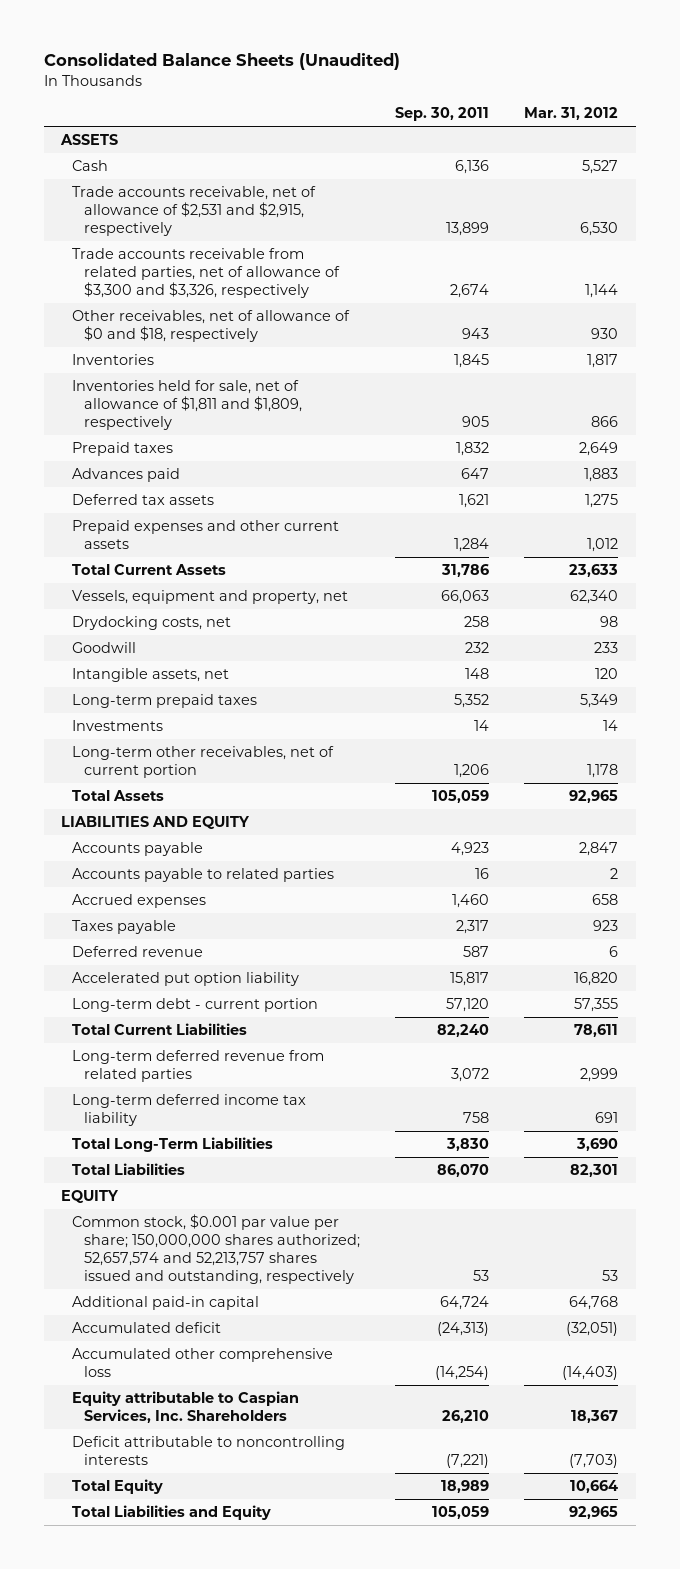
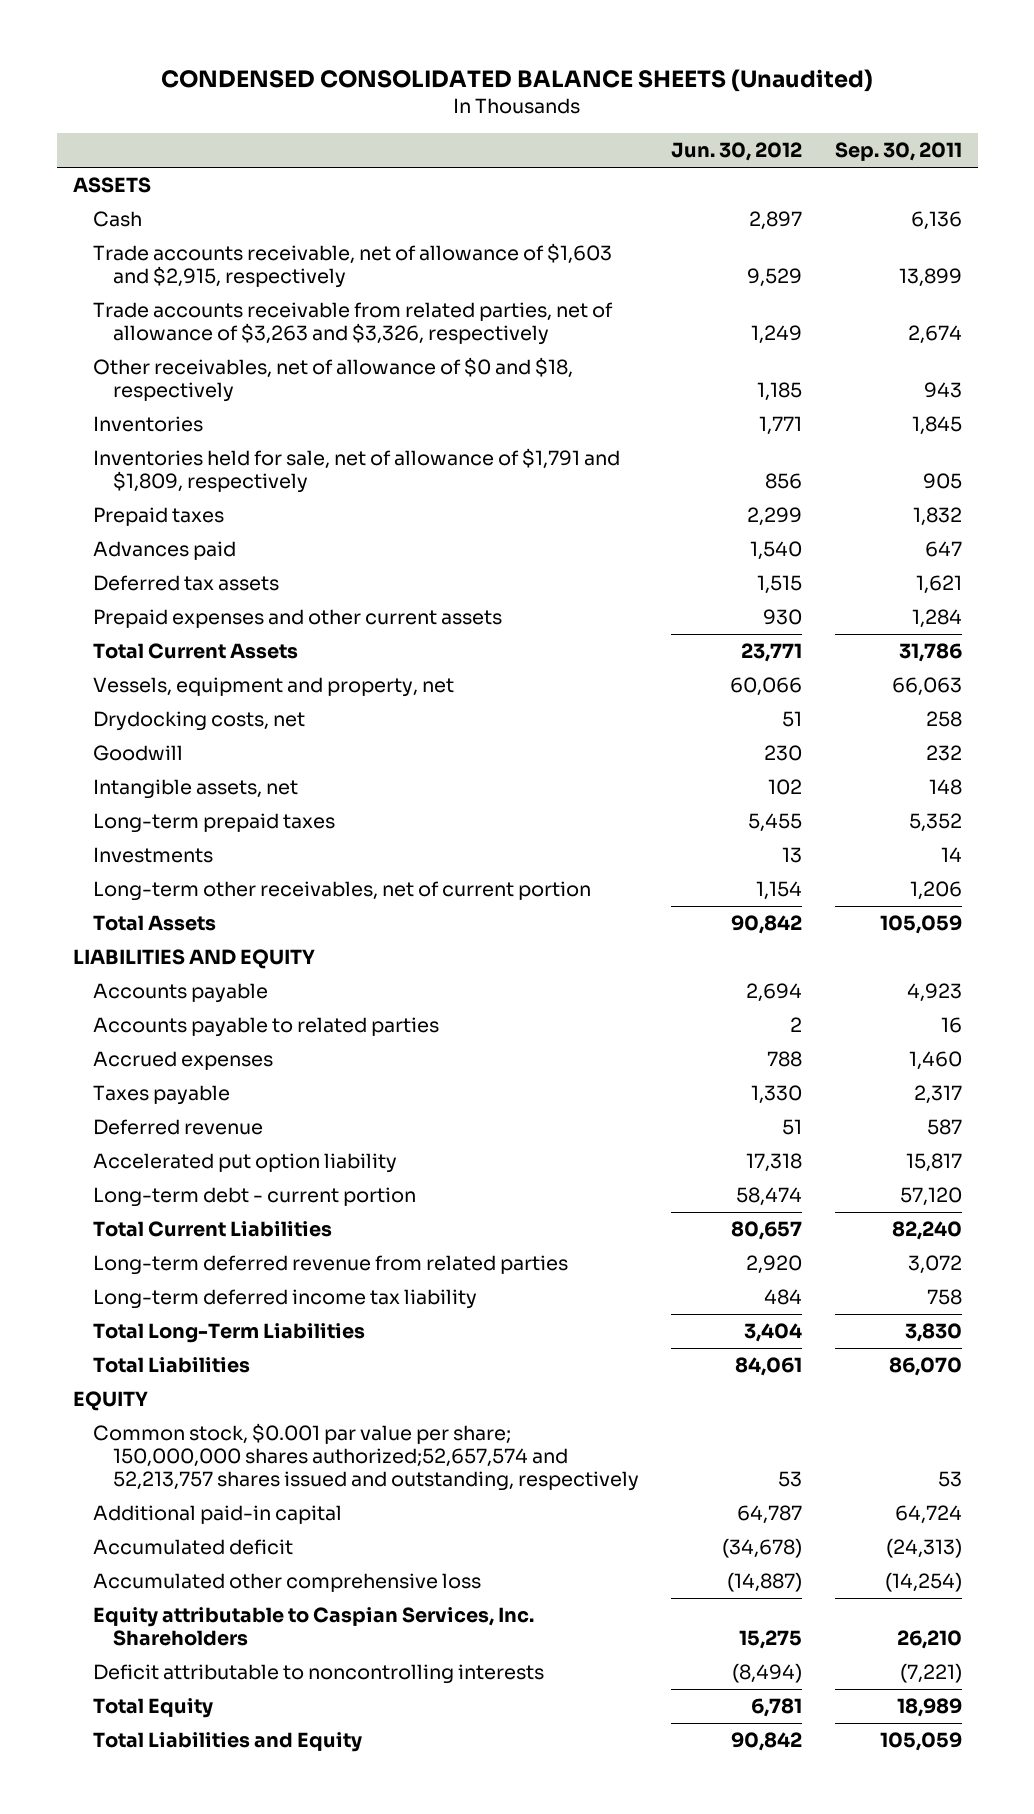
- Consolidated Balance Sheets (Unaudited)
+ CONDENSED CONSOLIDATED BALANCE SHEETS (Unaudited)
- | Sep. 30, 2011 | Mar. 31, 2012
+ | Jun. 30, 2012 | Sep. 30, 2011
- Trade accounts receivable, net of allowance of $2,531 and $2,915, respectively | 13,899 | 6,530
- Trade accounts receivable from related parties, net of allowance of $3,300 and $3,326, respectively | 2,674 | 1,144
+ Trade accounts receivable, net of allowance of $1,603 and $2,915, respectively | 9,529 | 13,899
+ Trade accounts receivable from related parties, net of allowance of $3,263 and $3,326, respectively | 1,249 | 2,674
- Inventories held for sale, net of allowance of $1,811 and $1,809, respectively | 905 | 866
+ Inventories held for sale, net of allowance of $1,791 and $1,809, respectively | 856 | 905
- Common stock, $0.001 par value per share; 150,000,000 shares authorized; 52,657,574 and 52,213,757 shares issued and outstanding, respectively | 53 | 53
+ Common stock, $0.001 par value per share; 150,000,000 shares authorized;52,657,574 and 52,213,757 shares issued and outstanding, respectively | 53 | 53

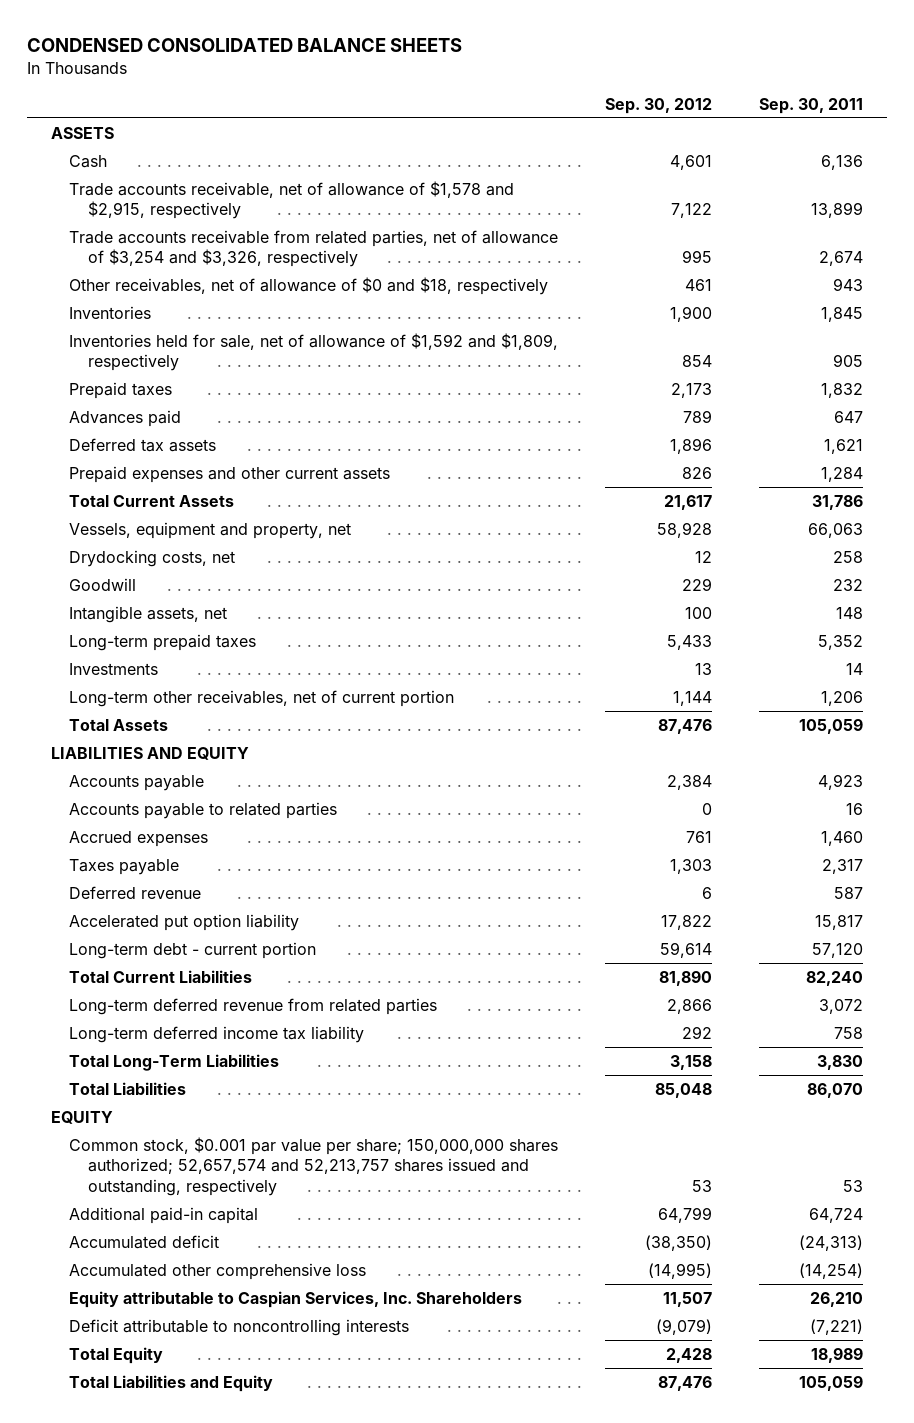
- CONDENSED CONSOLIDATED BALANCE SHEETS (Unaudited)
+ CONDENSED CONSOLIDATED BALANCE SHEETS
- | Jun. 30, 2012 | Sep. 30, 2011
+ | Sep. 30, 2012 | Sep. 30, 2011
- Trade accounts receivable, net of allowance of $1,603 and $2,915, respectively | 9,529 | 13,899
- Trade accounts receivable from related parties, net of allowance of $3,263 and $3,326, respectively | 1,249 | 2,674
+ Trade accounts receivable, net of allowance of $1,578 and $2,915, respectively | 7,122 | 13,899
+ Trade accounts receivable from related parties, net of allowance of $3,254 and $3,326, respectively | 995 | 2,674
- Inventories held for sale, net of allowance of $1,791 and $1,809, respectively | 856 | 905
+ Inventories held for sale, net of allowance of $1,592 and $1,809, respectively | 854 | 905
- Common stock, $0.001 par value per share; 150,000,000 shares authorized;52,657,574 and 52,213,757 shares issued and outstanding, respectively | 53 | 53
+ Common stock, $0.001 par value per share; 150,000,000 shares authorized; 52,657,574 and 52,213,757 shares issued and outstanding, respectively | 53 | 53

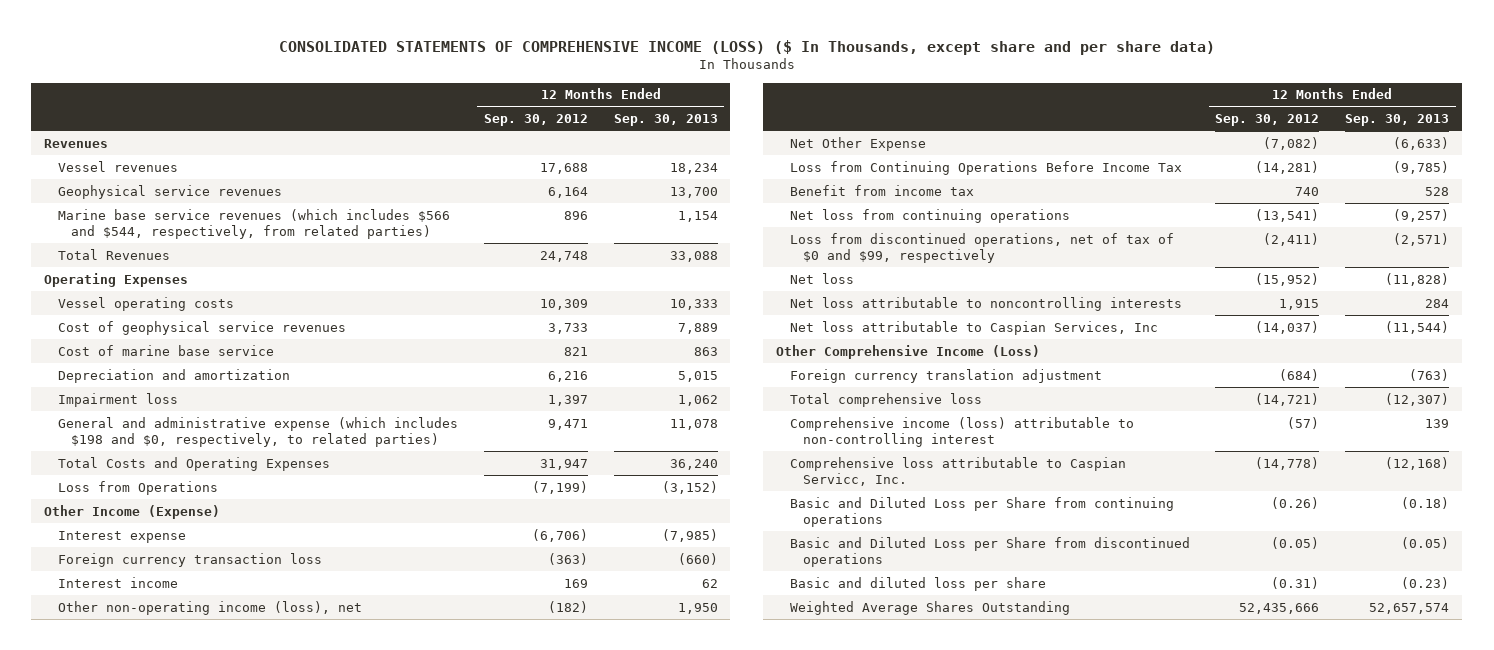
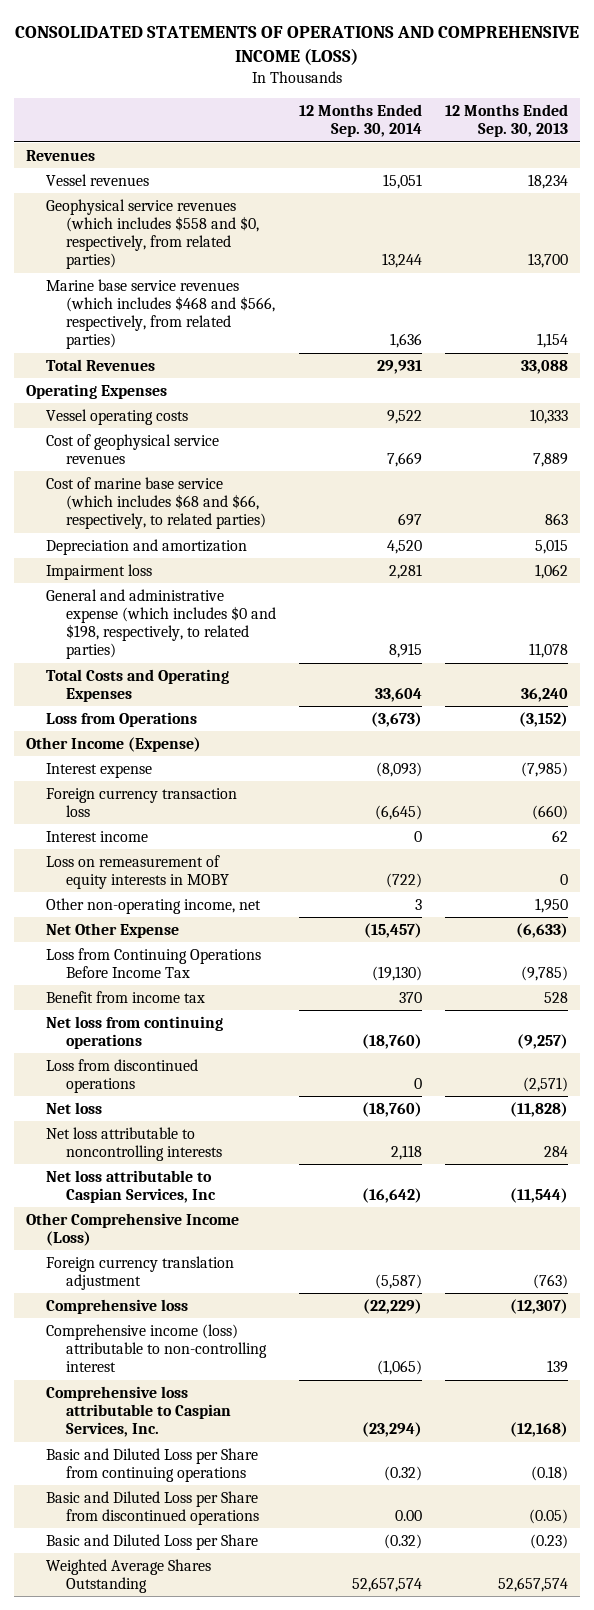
- CONSOLIDATED STATEMENTS OF COMPREHENSIVE INCOME (LOSS) ($ In Thousands, except share and per share data)
+ CONSOLIDATED STATEMENTS OF OPERATIONS AND COMPREHENSIVE INCOME (LOSS)
- | 12 Months Ended Sep. 30, 2012 | 12 Months Ended Sep. 30, 2013
+ | 12 Months Ended Sep. 30, 2014 | 12 Months Ended Sep. 30, 2013
- Geophysical service revenues | 6,164 | 13,700
- Marine base service revenues (which includes $566 and $544, respectively, from related parties) | 896 | 1,154
+ Geophysical service revenues (which includes $558 and $0, respectively, from related parties) | 13,244 | 13,700
+ Marine base service revenues (which includes $468 and $566, respectively, from related parties) | 1,636 | 1,154
- Cost of marine base service | 821 | 863
+ Cost of marine base service (which includes $68 and $66, respectively, to related parties) | 697 | 863
- General and administrative expense (which includes $198 and $0, respectively, to related parties) | 9,471 | 11,078
+ General and administrative expense (which includes $0 and $198, respectively, to related parties) | 8,915 | 11,078
- Other non-operating income (loss), net | (182) | 1,950
+ Loss on remeasurement of equity interests in MOBY | (722) | 0
+ Other non-operating income, net | 3 | 1,950
- Loss from discontinued operations, net of tax of $0 and $99, respectively | (2,411) | (2,571)
+ Loss from discontinued operations | 0 | (2,571)
- Total comprehensive loss | (14,721) | (12,307)
+ Comprehensive loss | (22,229) | (12,307)
- Comprehensive loss attributable to Caspian Servicc, Inc. | (14,778) | (12,168)
+ Comprehensive loss attributable to Caspian Services, Inc. | (23,294) | (12,168)
- Basic and diluted loss per share | (0.31) | (0.23)
+ Basic and Diluted Loss per Share | (0.32) | (0.23)

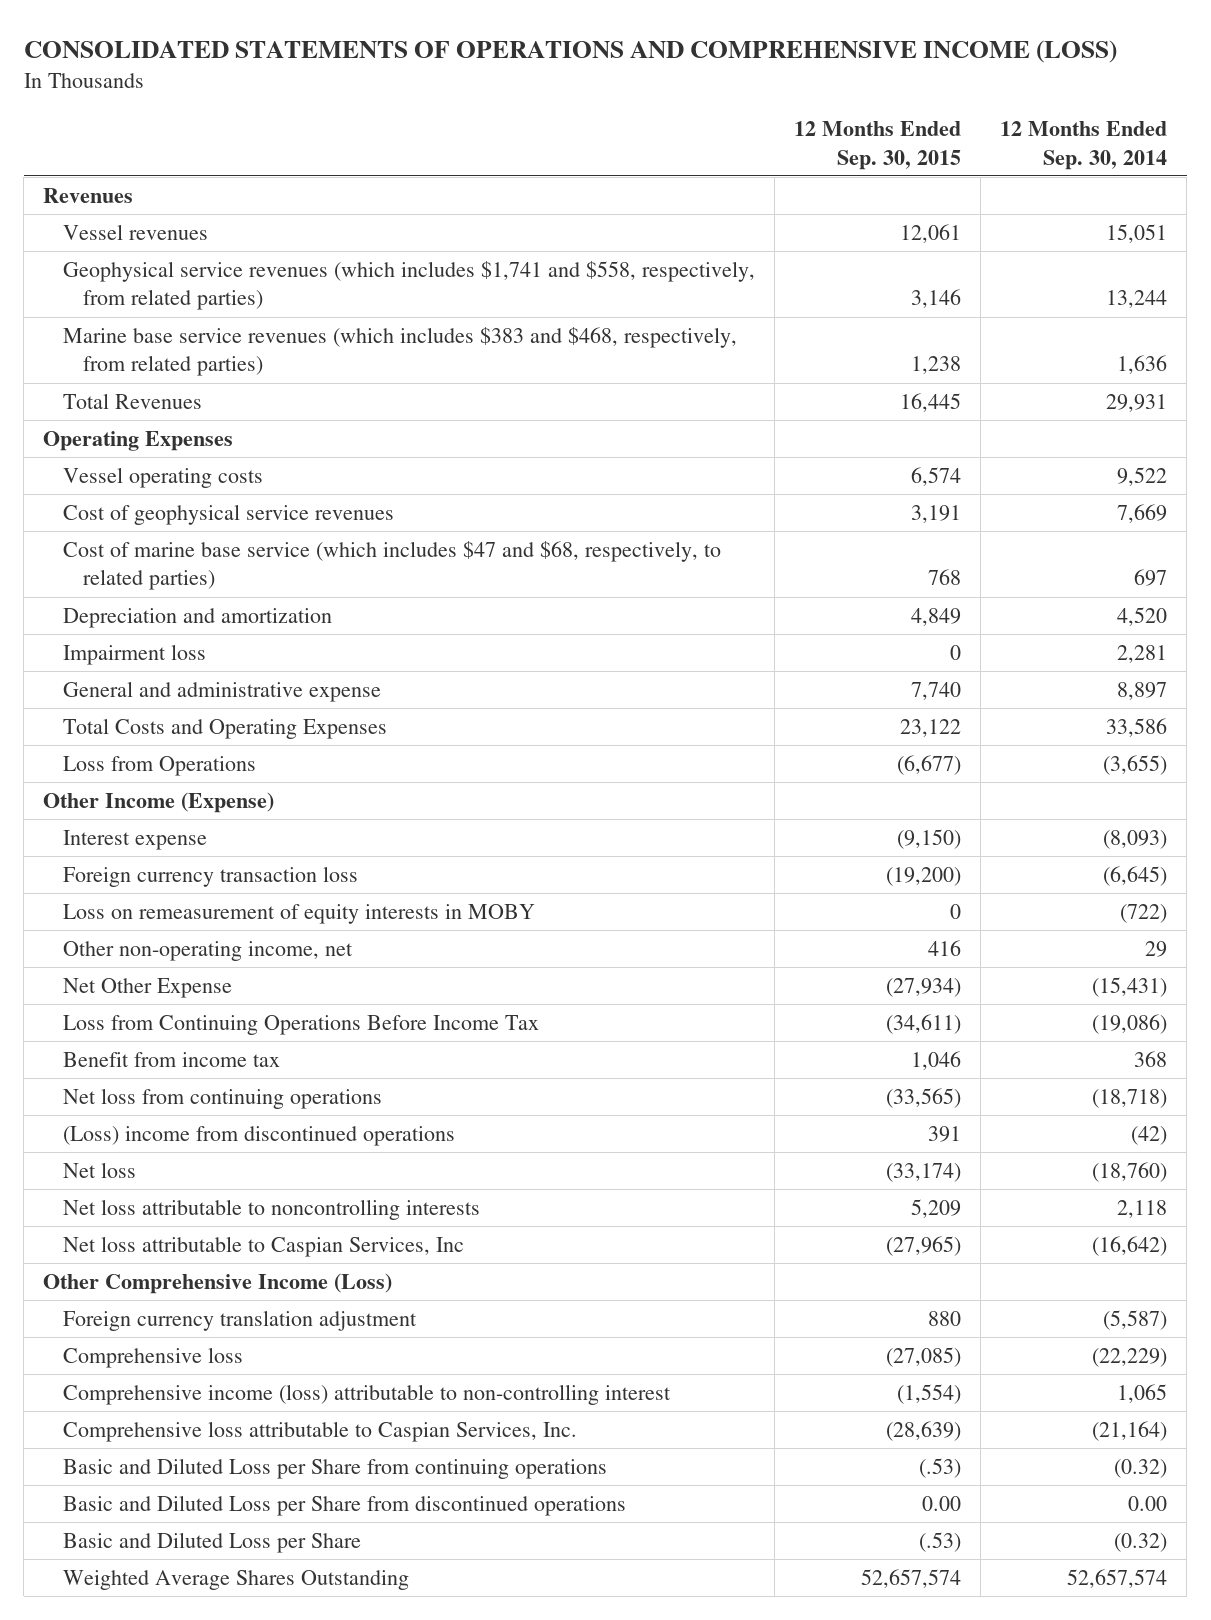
- | 12 Months Ended Sep. 30, 2014 | 12 Months Ended Sep. 30, 2013
+ | 12 Months Ended Sep. 30, 2015 | 12 Months Ended Sep. 30, 2014
- Geophysical service revenues (which includes $558 and $0, respectively, from related parties) | 13,244 | 13,700
- Marine base service revenues (which includes $468 and $566, respectively, from related parties) | 1,636 | 1,154
+ Geophysical service revenues (which includes $1,741 and $558, respectively, from related parties) | 3,146 | 13,244
+ Marine base service revenues (which includes $383 and $468, respectively, from related parties) | 1,238 | 1,636
- Cost of marine base service (which includes $68 and $66, respectively, to related parties) | 697 | 863
+ Cost of marine base service (which includes $47 and $68, respectively, to related parties) | 768 | 697
- General and administrative expense (which includes $0 and $198, respectively, to related parties) | 8,915 | 11,078
- Total Costs and Operating Expenses | 33,604 | 36,240
- Loss from Operations | (3,673) | (3,152)
+ General and administrative expense | 7,740 | 8,897
+ Total Costs and Operating Expenses | 23,122 | 33,586
+ Loss from Operations | (6,677) | (3,655)
- Interest income | 0 | 62
- Other non-operating income, net | 3 | 1,950
- Net Other Expense | (15,457) | (6,633)
- Loss from Continuing Operations Before Income Tax | (19,130) | (9,785)
- Benefit from income tax | 370 | 528
- Net loss from continuing operations | (18,760) | (9,257)
- Loss from discontinued operations | 0 | (2,571)
+ Other non-operating income, net | 416 | 29
+ Net Other Expense | (27,934) | (15,431)
+ Loss from Continuing Operations Before Income Tax | (34,611) | (19,086)
+ Benefit from income tax | 1,046 | 368
+ Net loss from continuing operations | (33,565) | (18,718)
+ (Loss) income from discontinued operations | 391 | (42)
- Comprehensive income (loss) attributable to non-controlling interest | (1,065) | 139
- Comprehensive loss attributable to Caspian Services, Inc. | (23,294) | (12,168)
+ Comprehensive income (loss) attributable to non-controlling interest | (1,554) | 1,065
+ Comprehensive loss attributable to Caspian Services, Inc. | (28,639) | (21,164)

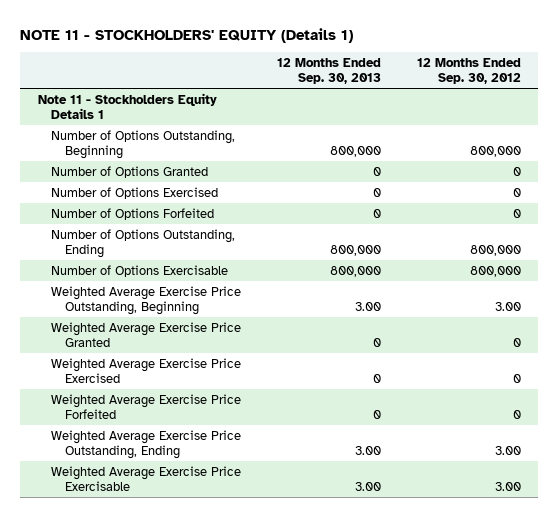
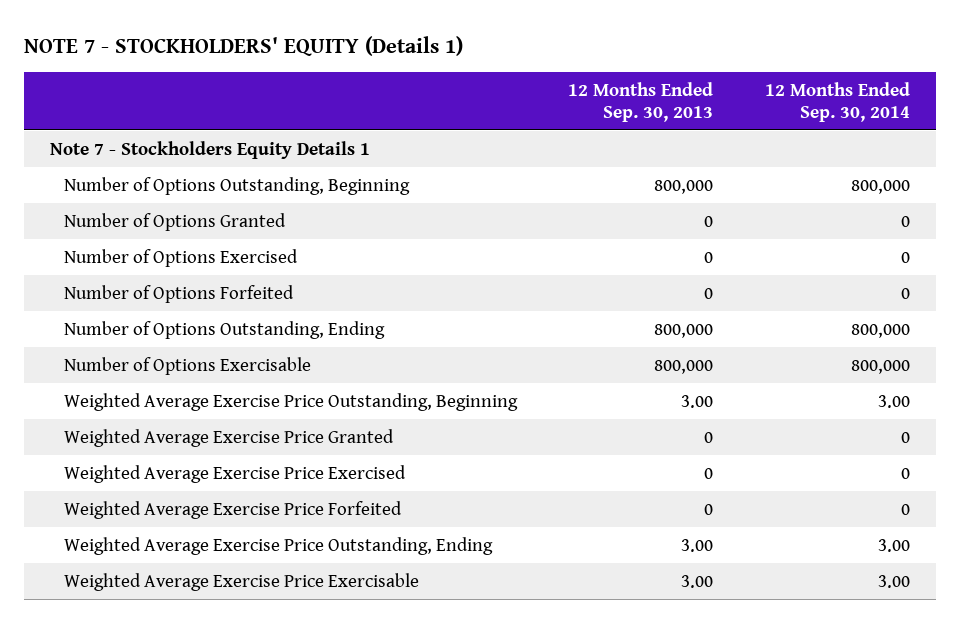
- NOTE 11 - STOCKHOLDERS' EQUITY (Details 1)
+ NOTE 7 - STOCKHOLDERS' EQUITY (Details 1)
- | 12 Months Ended Sep. 30, 2013 | 12 Months Ended Sep. 30, 2012
+ | 12 Months Ended Sep. 30, 2013 | 12 Months Ended Sep. 30, 2014
- Note 11 - Stockholders Equity Details 1
+ Note 7 - Stockholders Equity Details 1

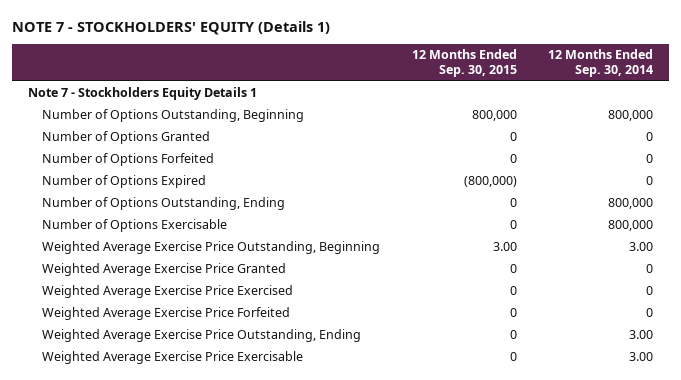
- | 12 Months Ended Sep. 30, 2013 | 12 Months Ended Sep. 30, 2014
+ | 12 Months Ended Sep. 30, 2015 | 12 Months Ended Sep. 30, 2014
- Number of Options Exercised | 0 | 0
+ Number of Options Expired | (800,000) | 0

